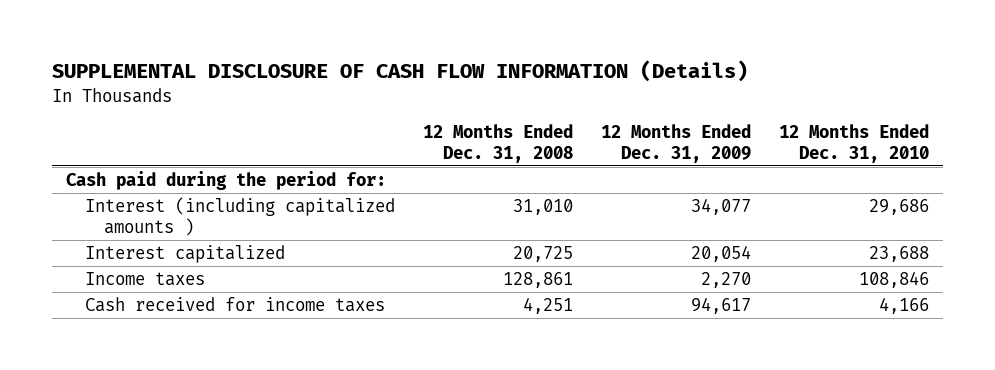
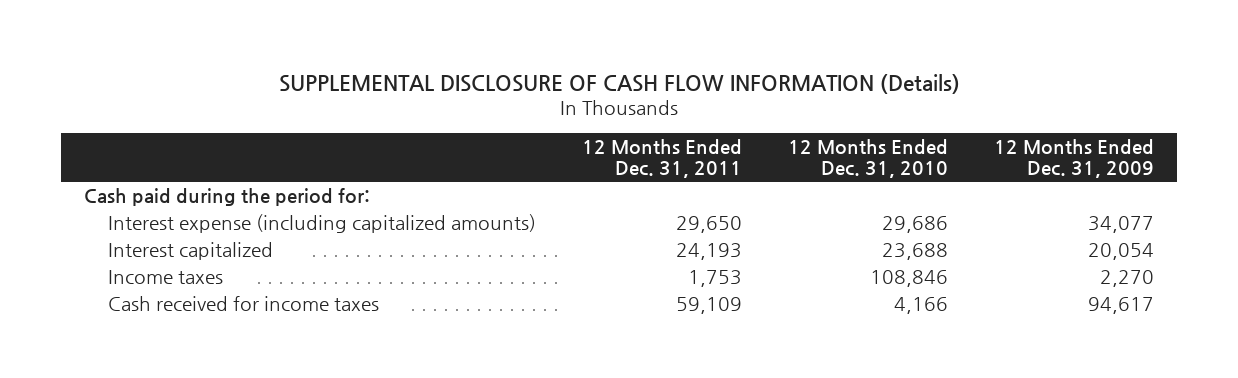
- | 12 Months Ended Dec. 31, 2008 | 12 Months Ended Dec. 31, 2009 | 12 Months Ended Dec. 31, 2010
+ | 12 Months Ended Dec. 31, 2011 | 12 Months Ended Dec. 31, 2010 | 12 Months Ended Dec. 31, 2009
- Interest (including capitalized amounts ) | 31,010 | 34,077 | 29,686
+ Interest expense (including capitalized amounts) | 29,650 | 29,686 | 34,077

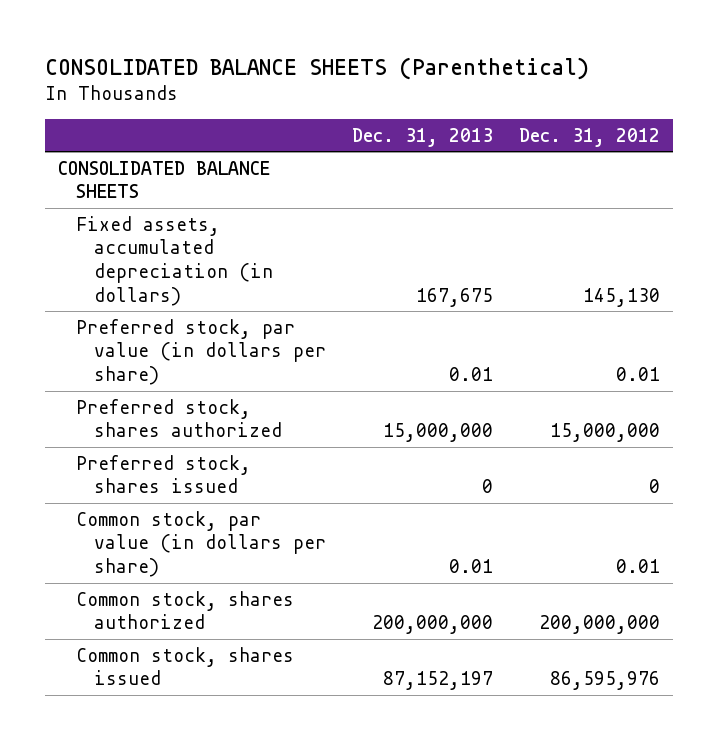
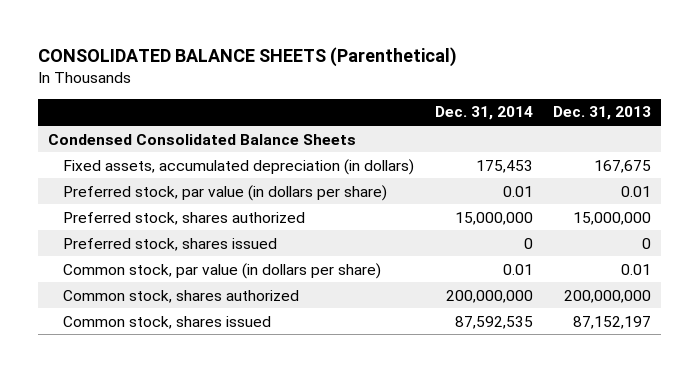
- | Dec. 31, 2013 | Dec. 31, 2012
+ | Dec. 31, 2014 | Dec. 31, 2013
- CONSOLIDATED BALANCE SHEETS
+ Condensed Consolidated Balance Sheets

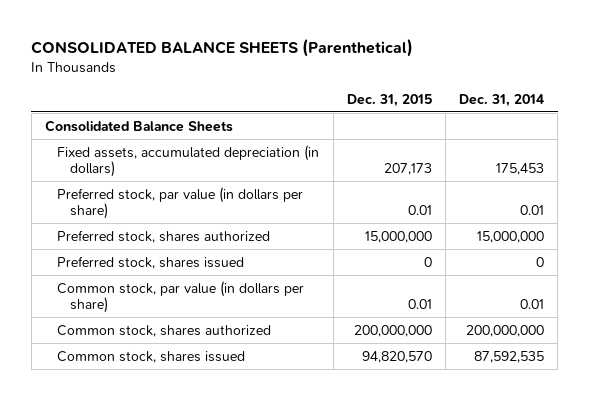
- | Dec. 31, 2014 | Dec. 31, 2013
+ | Dec. 31, 2015 | Dec. 31, 2014
- Condensed Consolidated Balance Sheets
+ Consolidated Balance Sheets

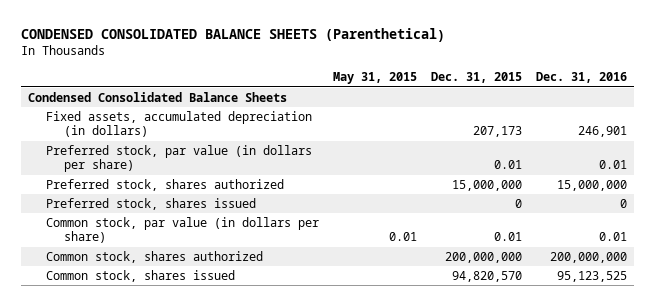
- CONSOLIDATED BALANCE SHEETS (Parenthetical)
+ CONDENSED CONSOLIDATED BALANCE SHEETS (Parenthetical)
- | Dec. 31, 2015 | Dec. 31, 2014
+ | May 31, 2015 | Dec. 31, 2015 | Dec. 31, 2016
- Consolidated Balance Sheets
+ Condensed Consolidated Balance Sheets

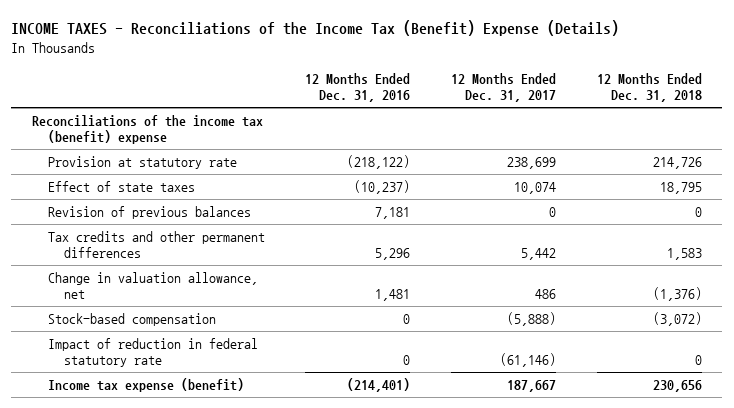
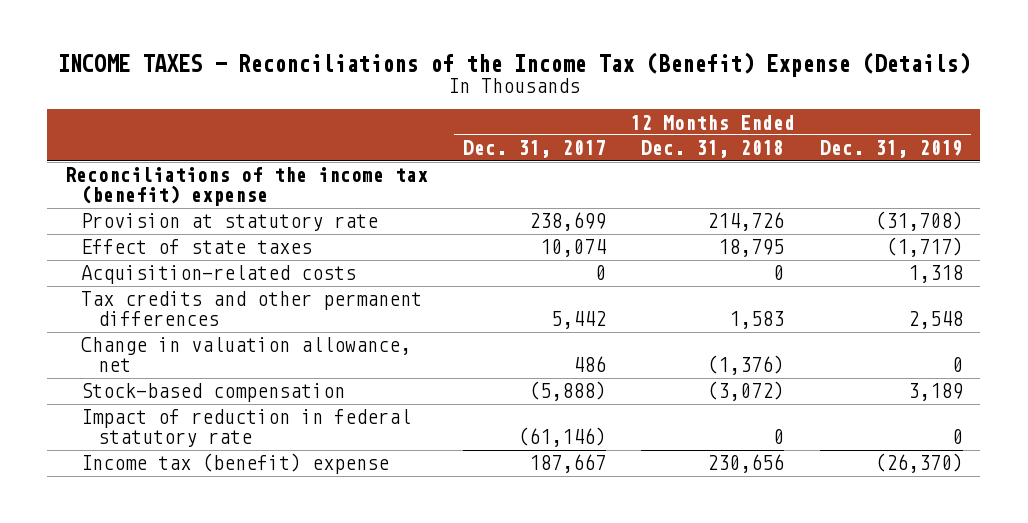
- | 12 Months Ended Dec. 31, 2016 | 12 Months Ended Dec. 31, 2017 | 12 Months Ended Dec. 31, 2018
+ | 12 Months Ended Dec. 31, 2017 | 12 Months Ended Dec. 31, 2018 | 12 Months Ended Dec. 31, 2019
- Revision of previous balances | 7,181 | 0 | 0
+ Acquisition-related costs | 0 | 0 | 1,318
- Income tax expense (benefit) | (214,401) | 187,667 | 230,656
+ Income tax (benefit) expense | 187,667 | 230,656 | (26,370)

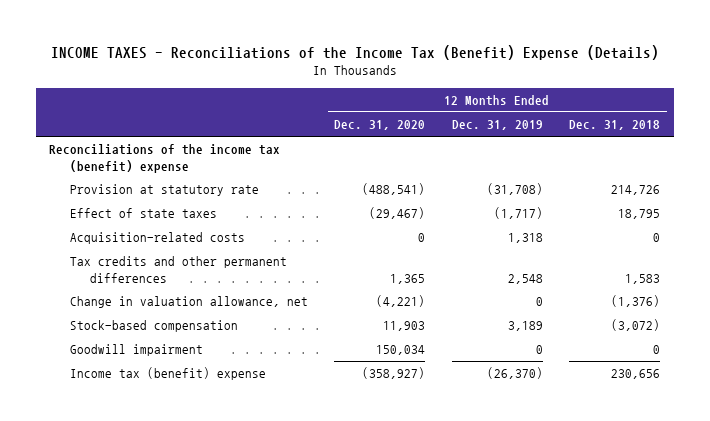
- | 12 Months Ended Dec. 31, 2017 | 12 Months Ended Dec. 31, 2018 | 12 Months Ended Dec. 31, 2019
+ | 12 Months Ended Dec. 31, 2020 | 12 Months Ended Dec. 31, 2019 | 12 Months Ended Dec. 31, 2018
- Impact of reduction in federal statutory rate | (61,146) | 0 | 0
+ Goodwill impairment | 150,034 | 0 | 0

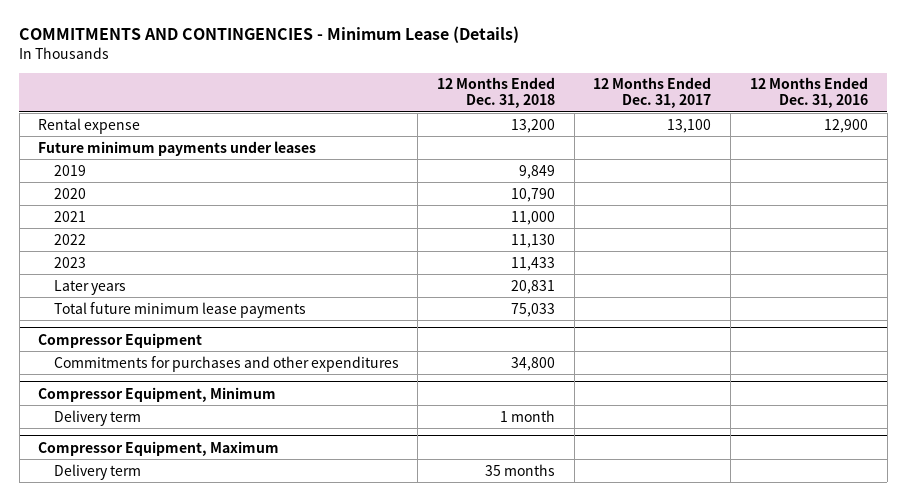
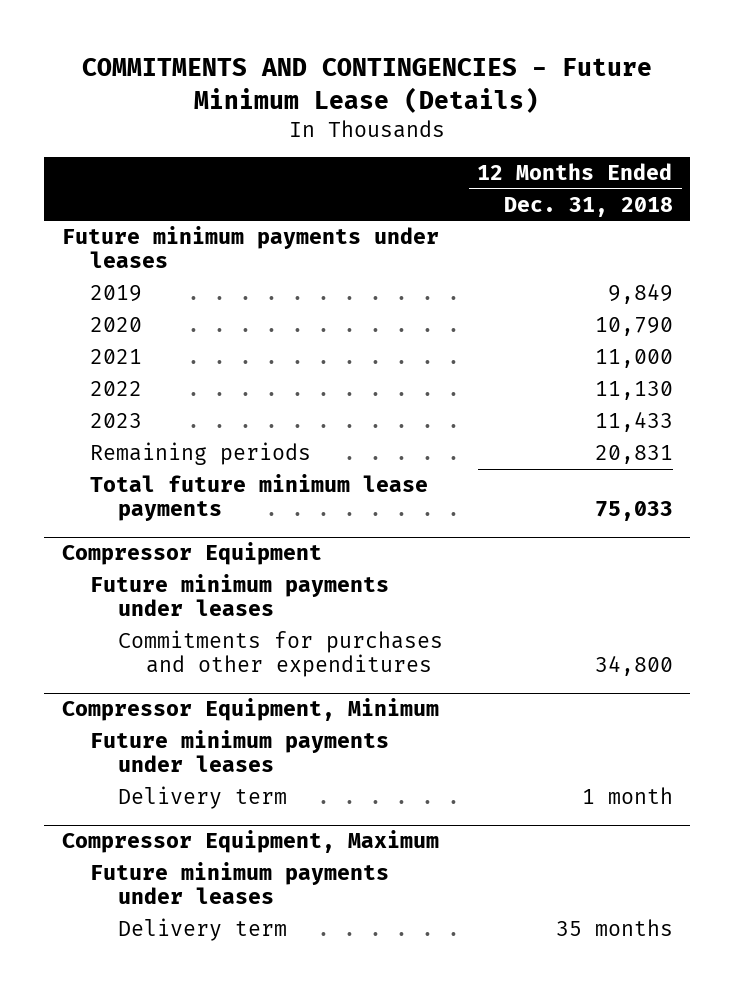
- COMMITMENTS AND CONTINGENCIES - Minimum Lease (Details)
+ COMMITMENTS AND CONTINGENCIES - Future Minimum Lease (Details)
- | 12 Months Ended Dec. 31, 2018 | 12 Months Ended Dec. 31, 2017 | 12 Months Ended Dec. 31, 2016
+ | 12 Months Ended Dec. 31, 2018
- Rental expense | 13,200 | 13,100 | 12,900
- Later years | 20,831 | |
+ Remaining periods | 20,831
@ Compressor Equipment
+ Future minimum payments under leases
@ Compressor Equipment, Minimum
+ Future minimum payments under leases
@ Compressor Equipment, Maximum
+ Future minimum payments under leases

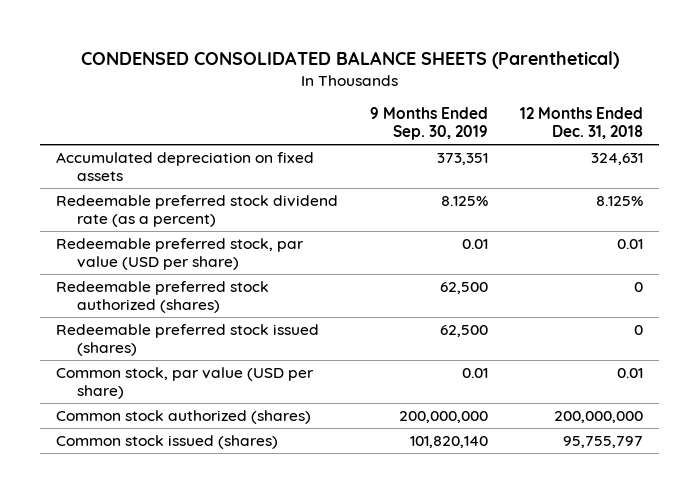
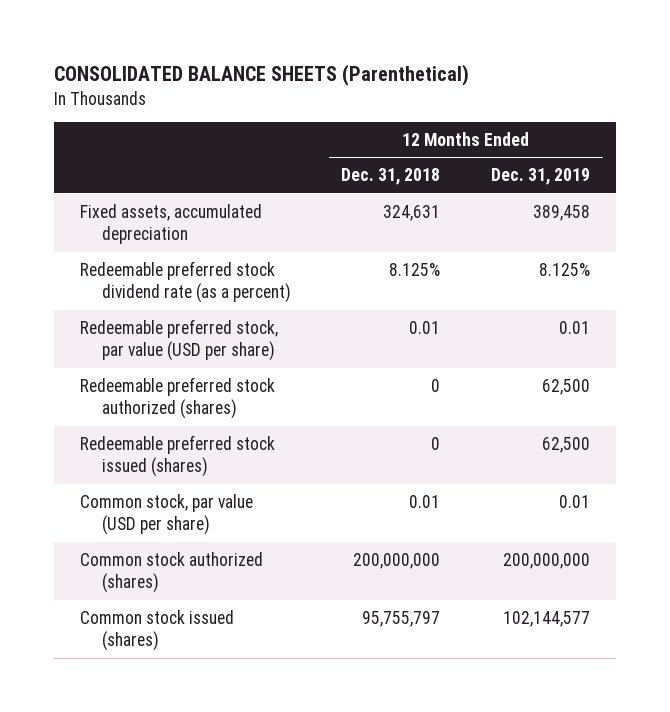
- CONDENSED CONSOLIDATED BALANCE SHEETS (Parenthetical)
+ CONSOLIDATED BALANCE SHEETS (Parenthetical)
- | 9 Months Ended Sep. 30, 2019 | 12 Months Ended Dec. 31, 2018
+ | 12 Months Ended Dec. 31, 2018 | 12 Months Ended Dec. 31, 2019
- Accumulated depreciation on fixed assets | 373,351 | 324,631
+ Fixed assets, accumulated depreciation | 324,631 | 389,458

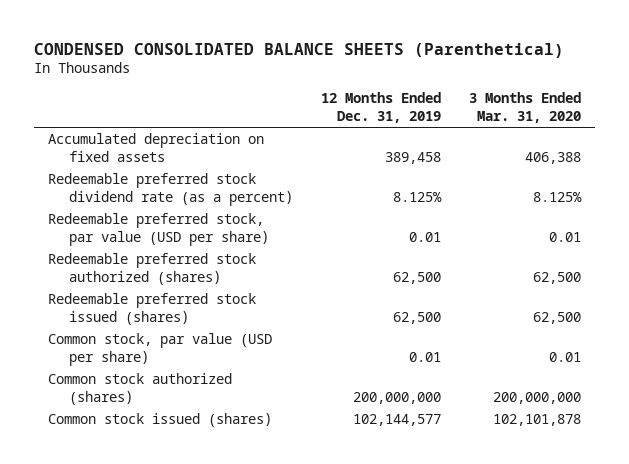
- CONSOLIDATED BALANCE SHEETS (Parenthetical)
+ CONDENSED CONSOLIDATED BALANCE SHEETS (Parenthetical)
- | 12 Months Ended Dec. 31, 2018 | 12 Months Ended Dec. 31, 2019
+ | 12 Months Ended Dec. 31, 2019 | 3 Months Ended Mar. 31, 2020
- Fixed assets, accumulated depreciation | 324,631 | 389,458
+ Accumulated depreciation on fixed assets | 389,458 | 406,388

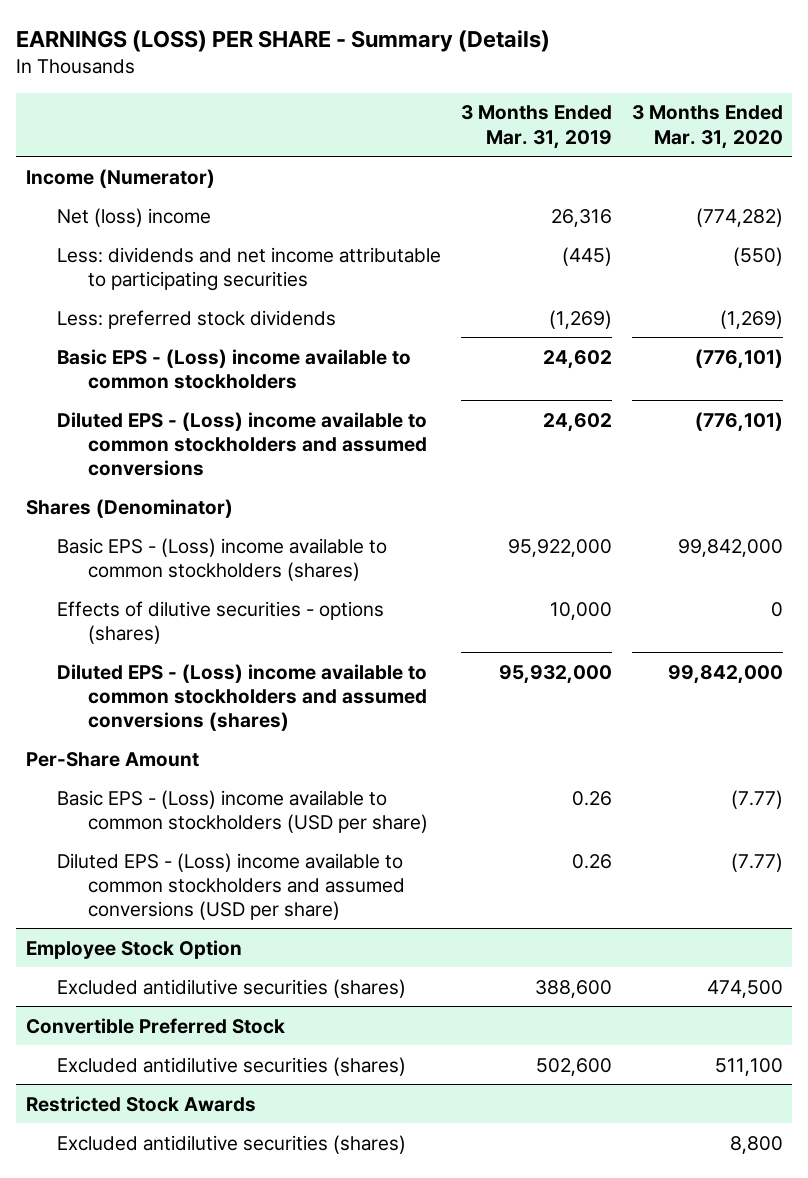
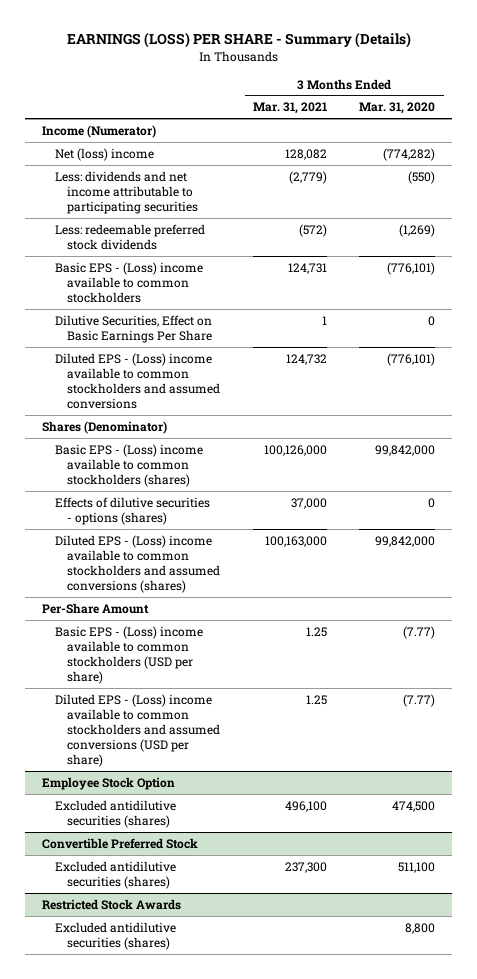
- | 3 Months Ended Mar. 31, 2019 | 3 Months Ended Mar. 31, 2020
+ | 3 Months Ended Mar. 31, 2021 | 3 Months Ended Mar. 31, 2020
- Less: preferred stock dividends | (1,269) | (1,269)
+ Less: redeemable preferred stock dividends | (572) | (1,269)
+ Dilutive Securities, Effect on Basic Earnings Per Share | 1 | 0

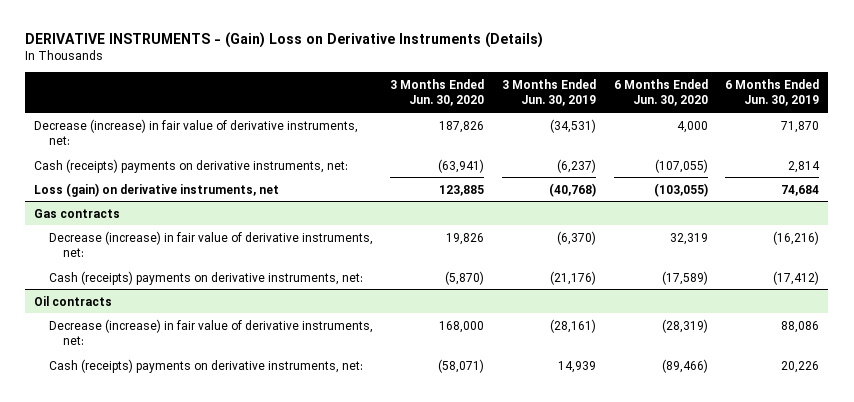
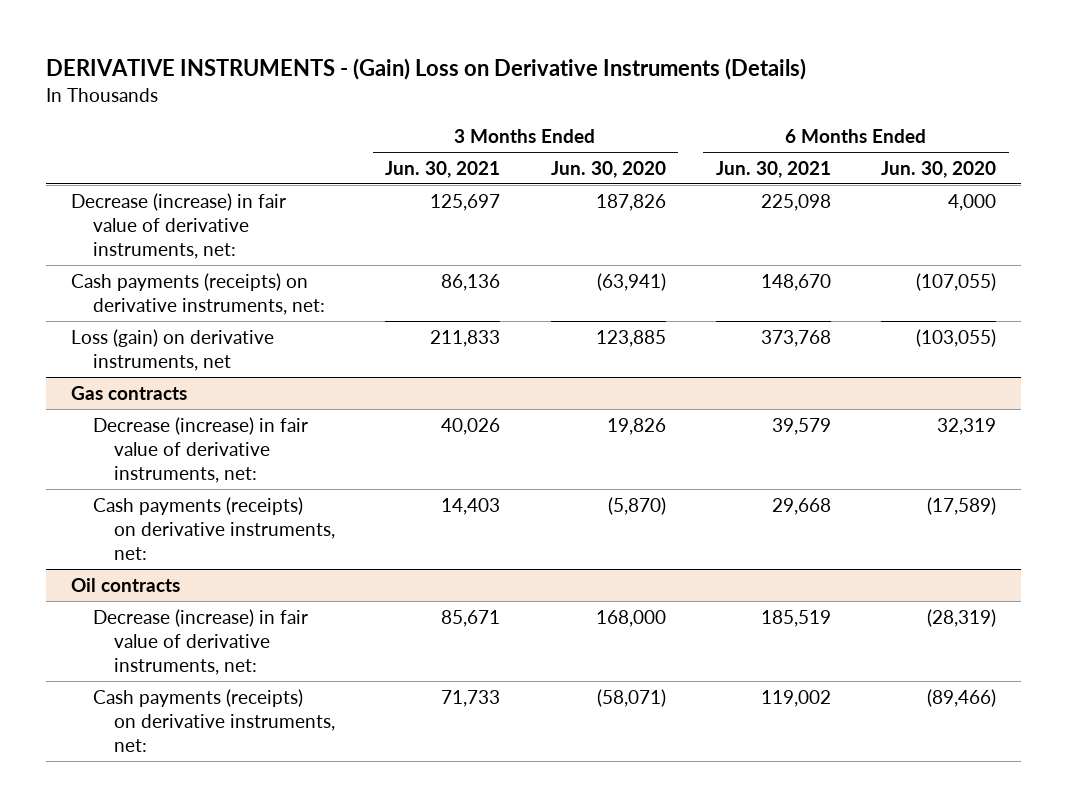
- | 3 Months Ended Jun. 30, 2020 | 3 Months Ended Jun. 30, 2019 | 6 Months Ended Jun. 30, 2020 | 6 Months Ended Jun. 30, 2019
+ | 3 Months Ended Jun. 30, 2021 | 3 Months Ended Jun. 30, 2020 | 6 Months Ended Jun. 30, 2021 | 6 Months Ended Jun. 30, 2020
- Cash (receipts) payments on derivative instruments, net: | (63,941) | (6,237) | (107,055) | 2,814
+ Cash payments (receipts) on derivative instruments, net: | 86,136 | (63,941) | 148,670 | (107,055)
@ Gas contracts
- Cash (receipts) payments on derivative instruments, net: | (5,870) | (21,176) | (17,589) | (17,412)
+ Cash payments (receipts) on derivative instruments, net: | 14,403 | (5,870) | 29,668 | (17,589)
@ Oil contracts
- Cash (receipts) payments on derivative instruments, net: | (58,071) | 14,939 | (89,466) | 20,226
+ Cash payments (receipts) on derivative instruments, net: | 71,733 | (58,071) | 119,002 | (89,466)

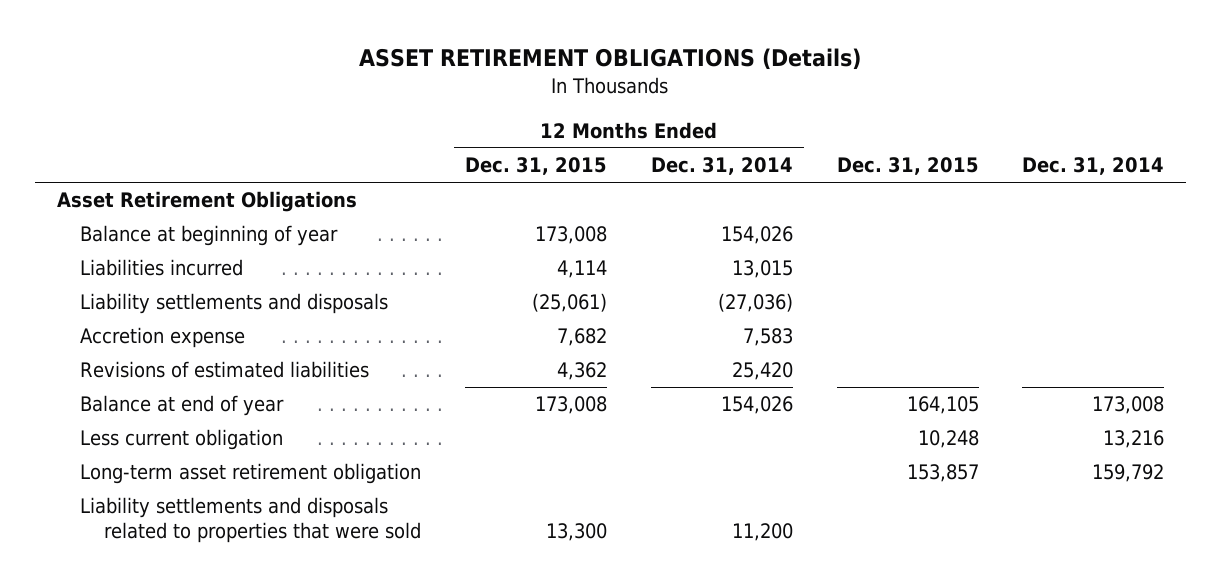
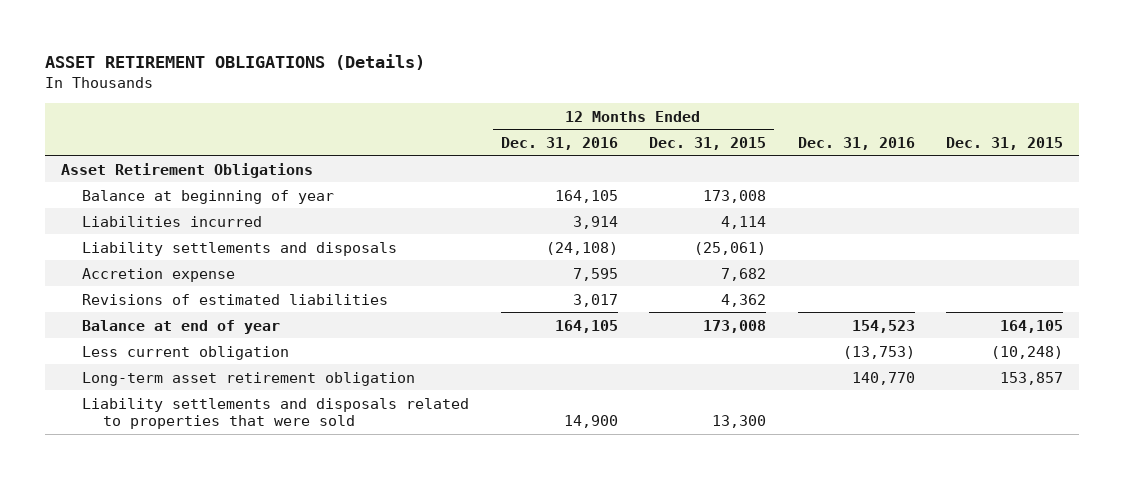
- | 12 Months Ended Dec. 31, 2015 | 12 Months Ended Dec. 31, 2014 | Dec. 31, 2015 | Dec. 31, 2014
+ | 12 Months Ended Dec. 31, 2016 | 12 Months Ended Dec. 31, 2015 | Dec. 31, 2016 | Dec. 31, 2015
- Less current obligation | | | 10,248 | 13,216
+ Less current obligation | | | (13,753) | (10,248)

